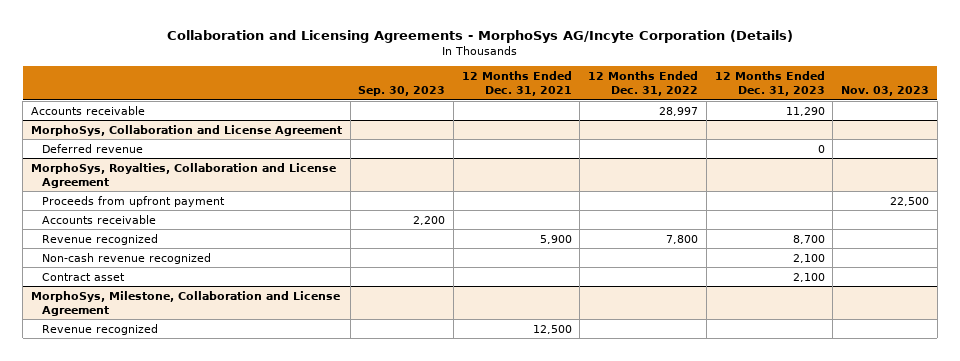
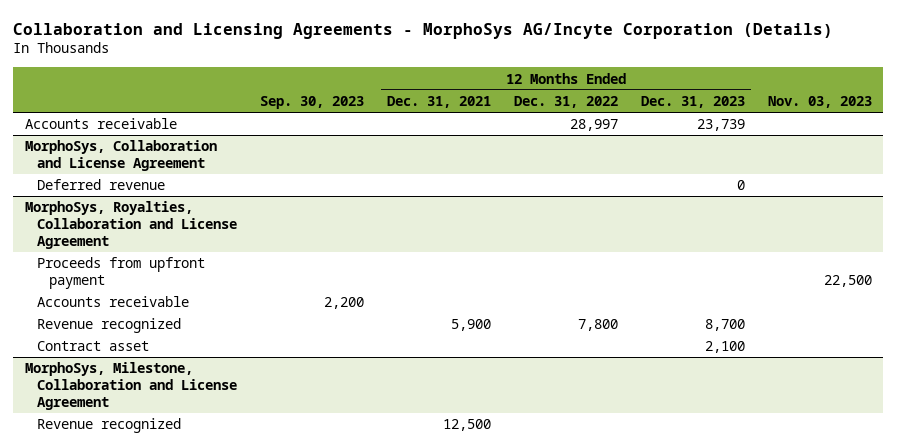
- Accounts receivable | | | 28,997 | 11,290 |
+ Accounts receivable | | | 28,997 | 23,739 |
@ MorphoSys, Royalties, Collaboration and License Agreement
- Non-cash revenue recognized | | | | 2,100 |

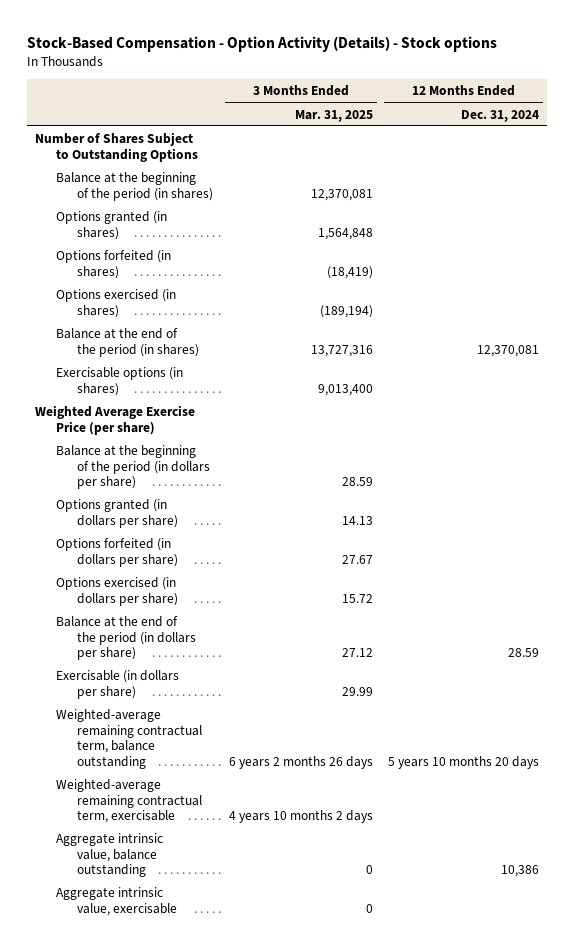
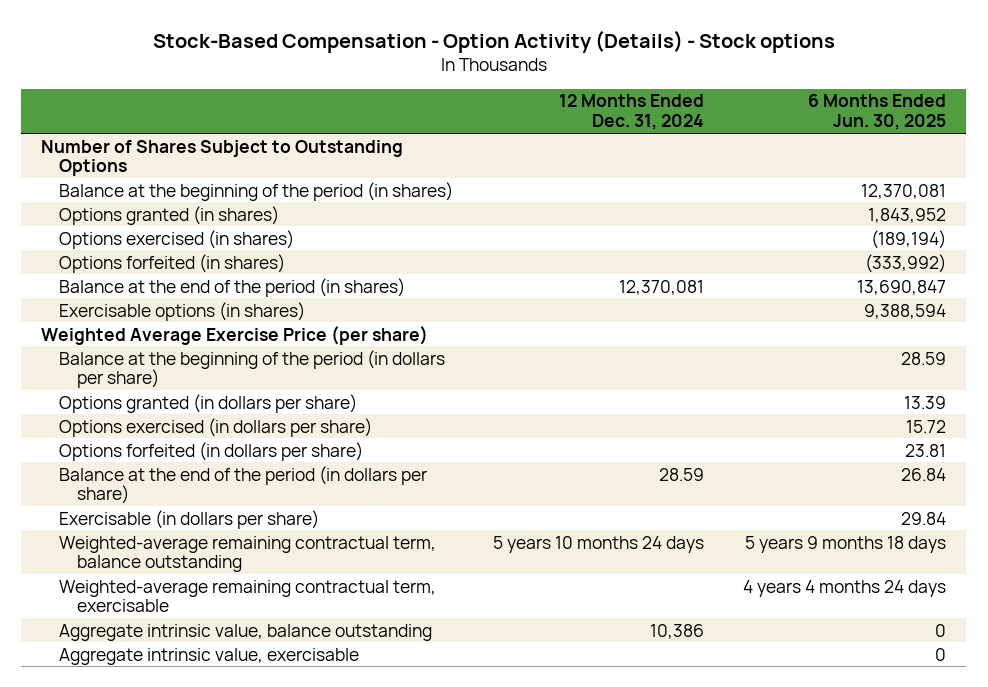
- | 3 Months Ended Mar. 31, 2025 | 12 Months Ended Dec. 31, 2024
+ | 12 Months Ended Dec. 31, 2024 | 6 Months Ended Jun. 30, 2025
moved down: Options forfeited (in shares) | | (333,992)
moved down: Options forfeited (in dollars per share) | | 23.81
- Weighted-average remaining contractual term, balance outstanding | 6 years 2 months 26 days | 5 years 10 months 20 days
+ Weighted-average remaining contractual term, balance outstanding | 5 years 10 months 24 days | 5 years 9 months 18 days

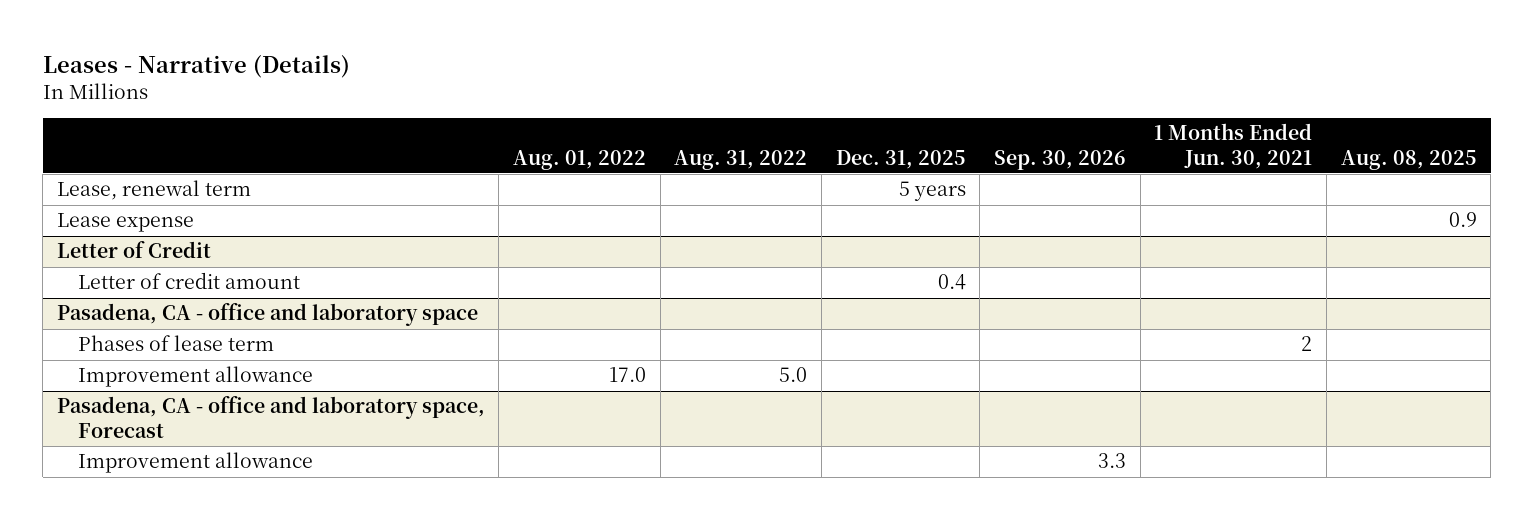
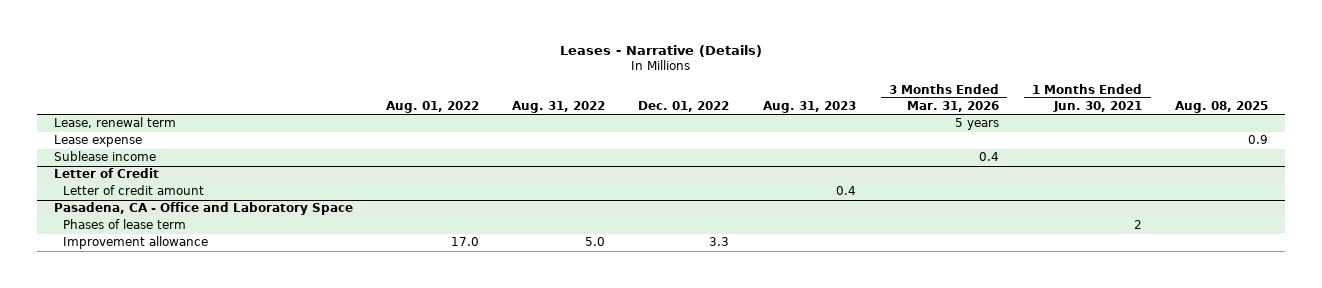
- | Aug. 01, 2022 | Aug. 31, 2022 | Dec. 31, 2025 | Sep. 30, 2026 | 1 Months Ended Jun. 30, 2021 | Aug. 08, 2025
+ | Aug. 01, 2022 | Aug. 31, 2022 | Dec. 01, 2022 | Aug. 31, 2023 | 3 Months Ended Mar. 31, 2026 | 1 Months Ended Jun. 30, 2021 | Aug. 08, 2025
+ Sublease income | | | | | 0.4 | |
- Pasadena, CA - office and laboratory space
+ Pasadena, CA - Office and Laboratory Space
- Pasadena, CA - office and laboratory space, Forecast
- Improvement allowance | | | | 3.3 | |

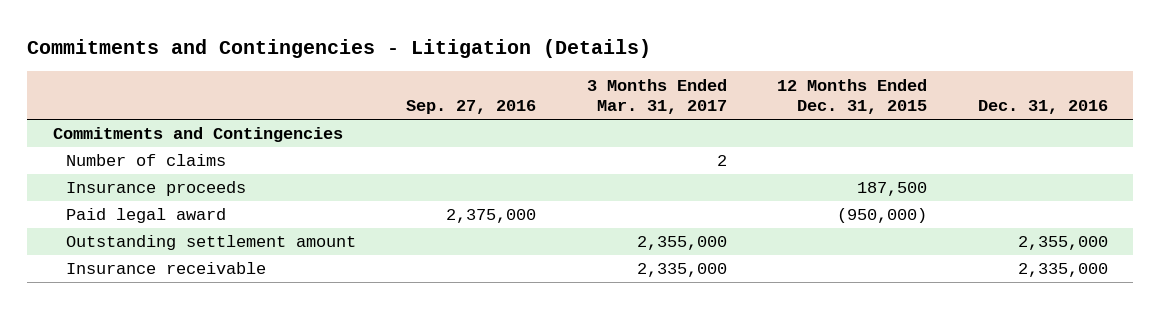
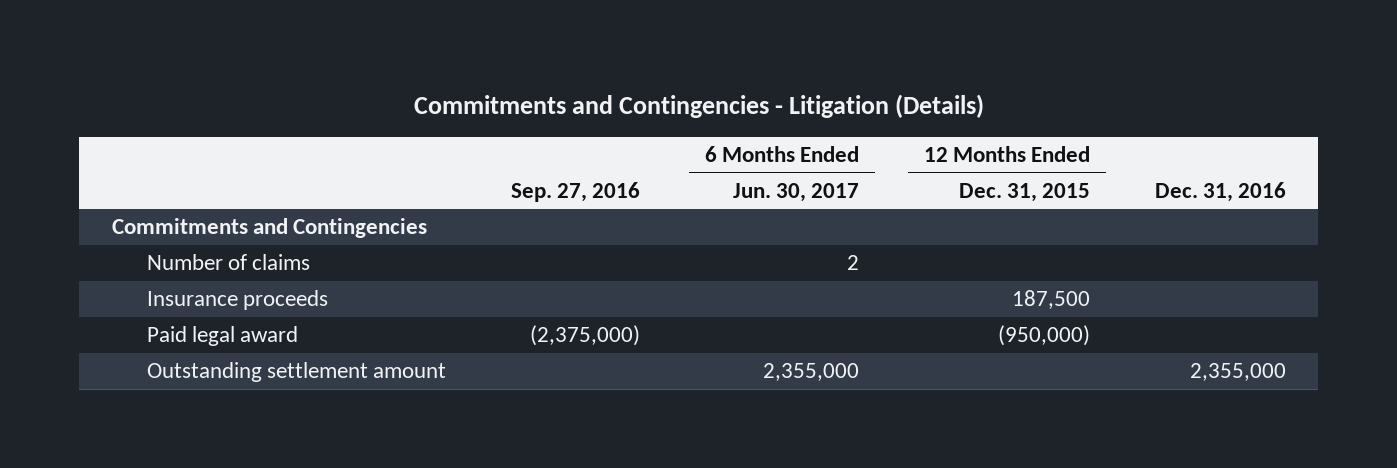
- | Sep. 27, 2016 | 3 Months Ended Mar. 31, 2017 | 12 Months Ended Dec. 31, 2015 | Dec. 31, 2016
+ | Sep. 27, 2016 | 6 Months Ended Jun. 30, 2017 | 12 Months Ended Dec. 31, 2015 | Dec. 31, 2016
- Paid legal award | 2,375,000 | | (950,000) |
+ Paid legal award | (2,375,000) | | (950,000) |
- Insurance receivable | | 2,335,000 | | 2,335,000

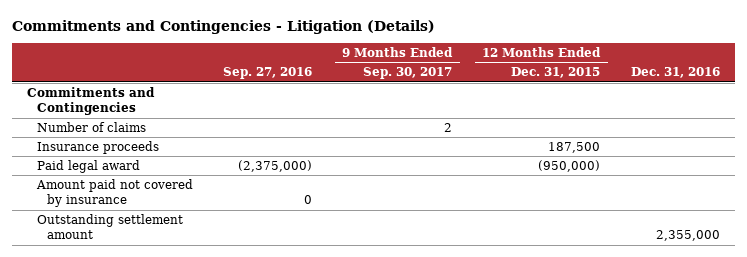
- | Sep. 27, 2016 | 6 Months Ended Jun. 30, 2017 | 12 Months Ended Dec. 31, 2015 | Dec. 31, 2016
+ | Sep. 27, 2016 | 9 Months Ended Sep. 30, 2017 | 12 Months Ended Dec. 31, 2015 | Dec. 31, 2016
+ Amount paid not covered by insurance | 0 | | |

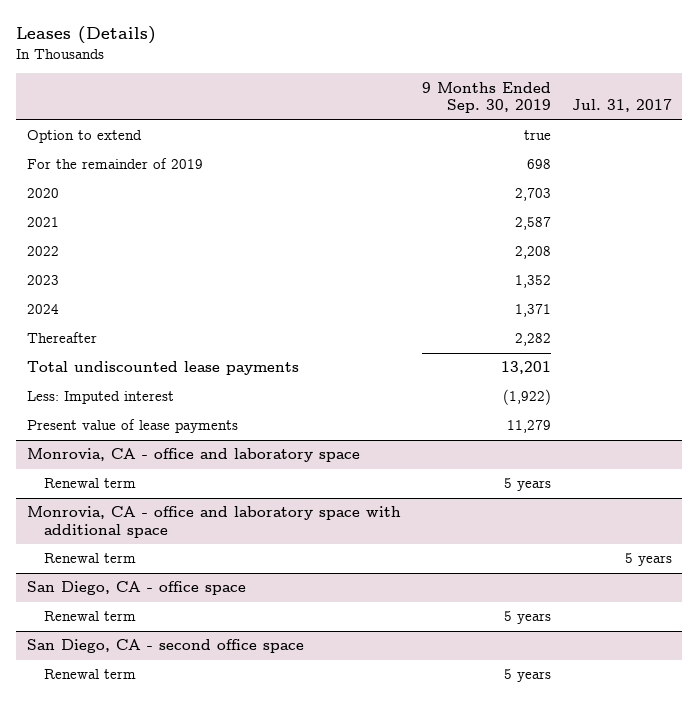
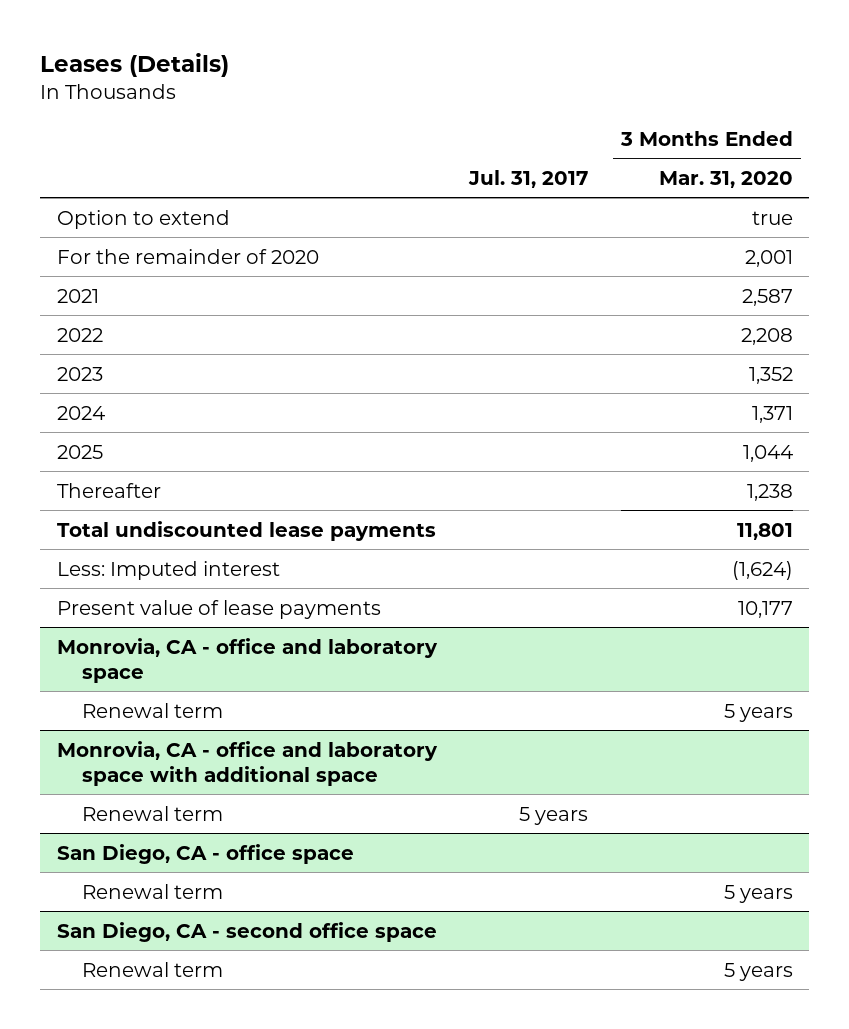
- | 9 Months Ended Sep. 30, 2019 | Jul. 31, 2017
+ | Jul. 31, 2017 | 3 Months Ended Mar. 31, 2020
- For the remainder of 2019 | 698 |
- 2020 | 2,703 |
+ For the remainder of 2020 | | 2,001
+ 2025 | | 1,044

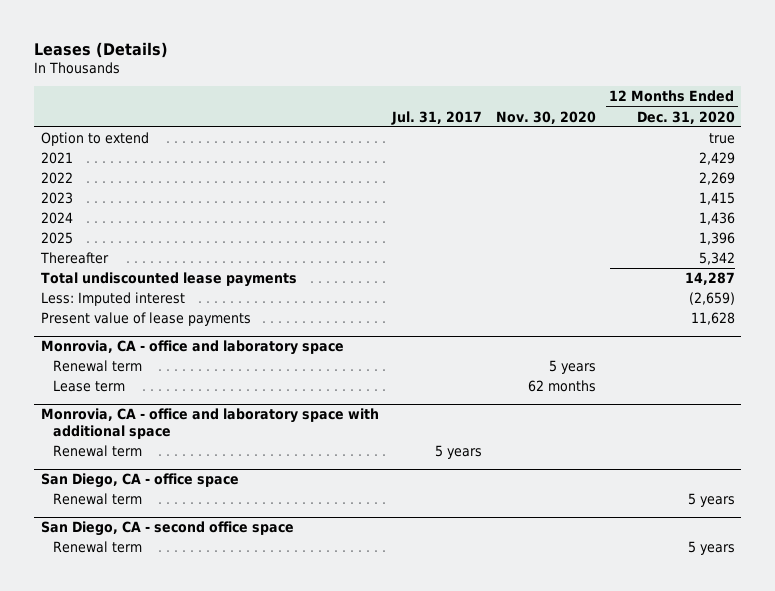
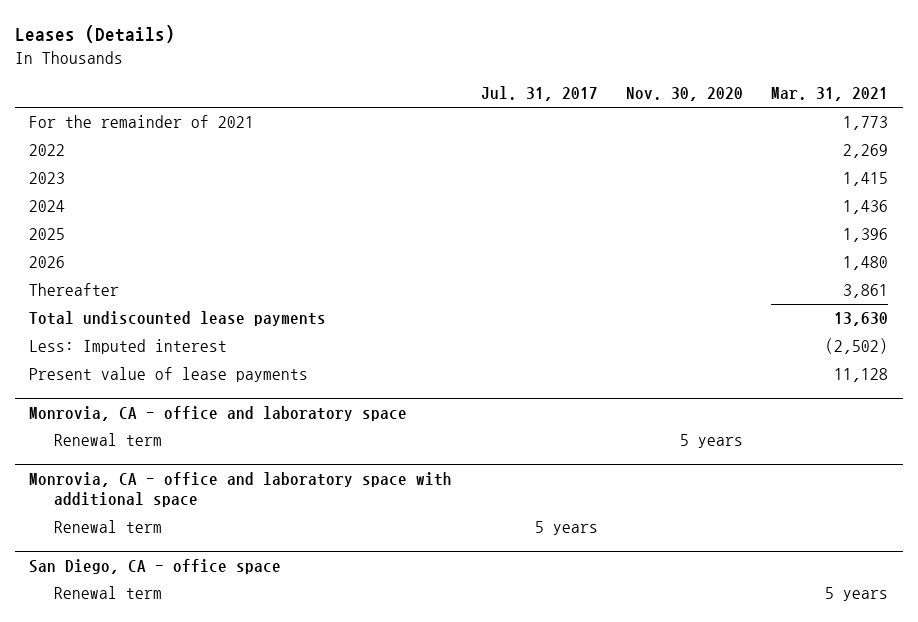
- | Jul. 31, 2017 | Nov. 30, 2020 | 12 Months Ended Dec. 31, 2020
+ | Jul. 31, 2017 | Nov. 30, 2020 | Mar. 31, 2021
- Option to extend | | | true
- 2021 | | | 2,429
+ For the remainder of 2021 | | | 1,773
+ 2026 | | | 1,480
@ Monrovia, CA - office and laboratory space
- Lease term | | 62 months |
- San Diego, CA - second office space
- Renewal term | | | 5 years

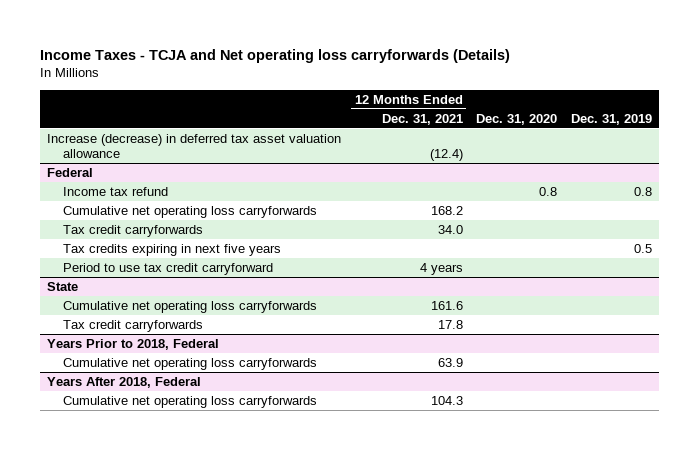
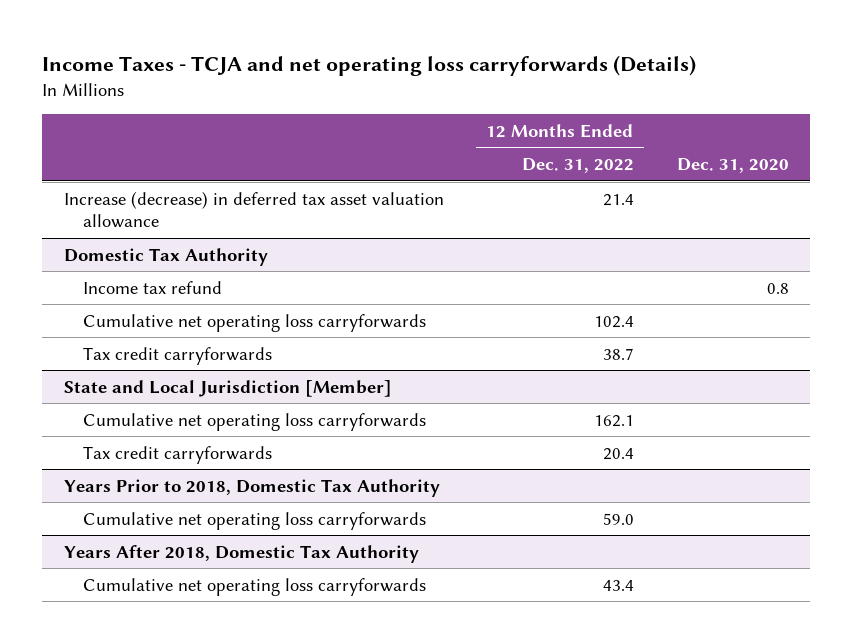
- Income Taxes - TCJA and Net operating loss carryforwards (Details)
+ Income Taxes - TCJA and net operating loss carryforwards (Details)
- | 12 Months Ended Dec. 31, 2021 | Dec. 31, 2020 | Dec. 31, 2019
+ | 12 Months Ended Dec. 31, 2022 | Dec. 31, 2020
- Federal
+ Domestic Tax Authority
- Tax credits expiring in next five years | | | 0.5
- Period to use tax credit carryforward | 4 years | |
- State
+ State and Local Jurisdiction [Member]
- Years Prior to 2018, Federal
+ Years Prior to 2018, Domestic Tax Authority
- Years After 2018, Federal
- Cumulative net operating loss carryforwards | 104.3 | |
+ Years After 2018, Domestic Tax Authority
+ Cumulative net operating loss carryforwards | 43.4 |

